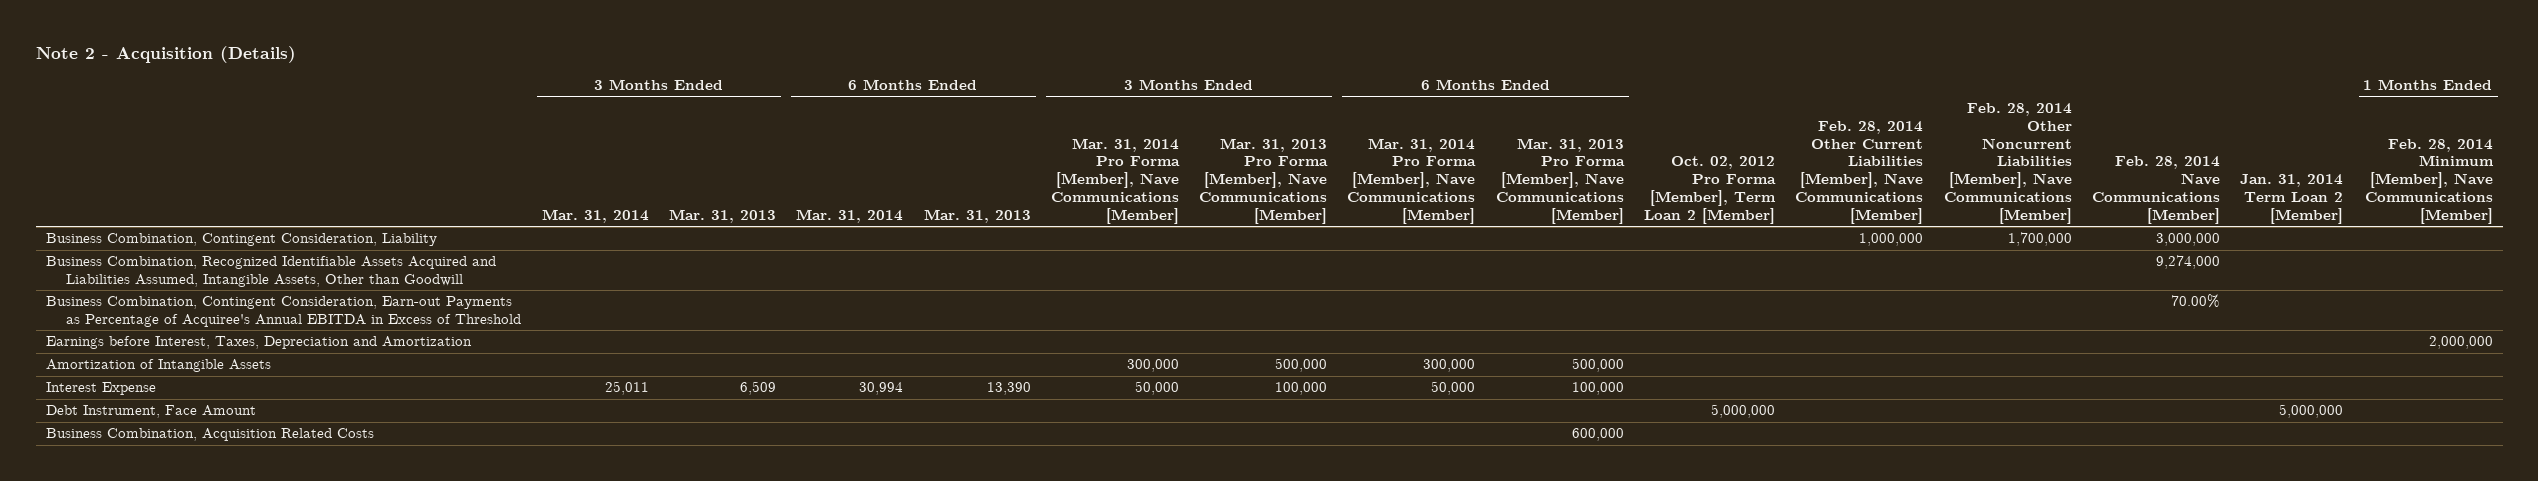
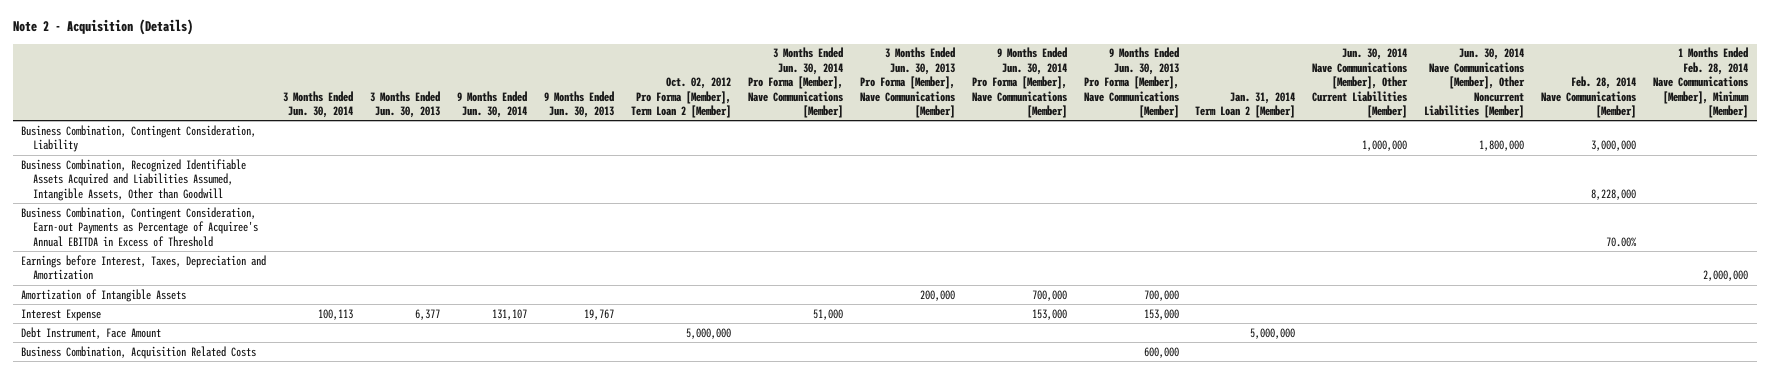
- | 3 Months Ended Mar. 31, 2014 | 3 Months Ended Mar. 31, 2013 | 6 Months Ended Mar. 31, 2014 | 6 Months Ended Mar. 31, 2013 | 3 Months Ended Mar. 31, 2014 Pro Forma [Member], Nave Communications [Member] | 3 Months Ended Mar. 31, 2013 Pro Forma [Member], Nave Communications [Member] | 6 Months Ended Mar. 31, 2014 Pro Forma [Member], Nave Communications [Member] | 6 Months Ended Mar. 31, 2013 Pro Forma [Member], Nave Communications [Member] | Oct. 02, 2012 Pro Forma [Member], Term Loan 2 [Member] | Feb. 28, 2014 Other Current Liabilities [Member], Nave Communications [Member] | Feb. 28, 2014 Other Noncurrent Liabilities [Member], Nave Communications [Member] | Feb. 28, 2014 Nave Communications [Member] | Jan. 31, 2014 Term Loan 2 [Member] | 1 Months Ended Feb. 28, 2014 Minimum [Member], Nave Communications [Member]
+ | 3 Months Ended Jun. 30, 2014 | 3 Months Ended Jun. 30, 2013 | 9 Months Ended Jun. 30, 2014 | 9 Months Ended Jun. 30, 2013 | Oct. 02, 2012 Pro Forma [Member], Term Loan 2 [Member] | 3 Months Ended Jun. 30, 2014 Pro Forma [Member], Nave Communications [Member] | 3 Months Ended Jun. 30, 2013 Pro Forma [Member], Nave Communications [Member] | 9 Months Ended Jun. 30, 2014 Pro Forma [Member], Nave Communications [Member] | 9 Months Ended Jun. 30, 2013 Pro Forma [Member], Nave Communications [Member] | Jan. 31, 2014 Term Loan 2 [Member] | Jun. 30, 2014 Nave Communications [Member], Other Current Liabilities [Member] | Jun. 30, 2014 Nave Communications [Member], Other Noncurrent Liabilities [Member] | Feb. 28, 2014 Nave Communications [Member] | 1 Months Ended Feb. 28, 2014 Nave Communications [Member], Minimum [Member]
- Business Combination, Recognized Identifiable Assets Acquired and Liabilities Assumed, Intangible Assets, Other than Goodwill | | | | | | | | | | | | 9,274,000 | |
+ Business Combination, Recognized Identifiable Assets Acquired and Liabilities Assumed, Intangible Assets, Other than Goodwill | | | | | | | | | | | | | 8,228,000 |

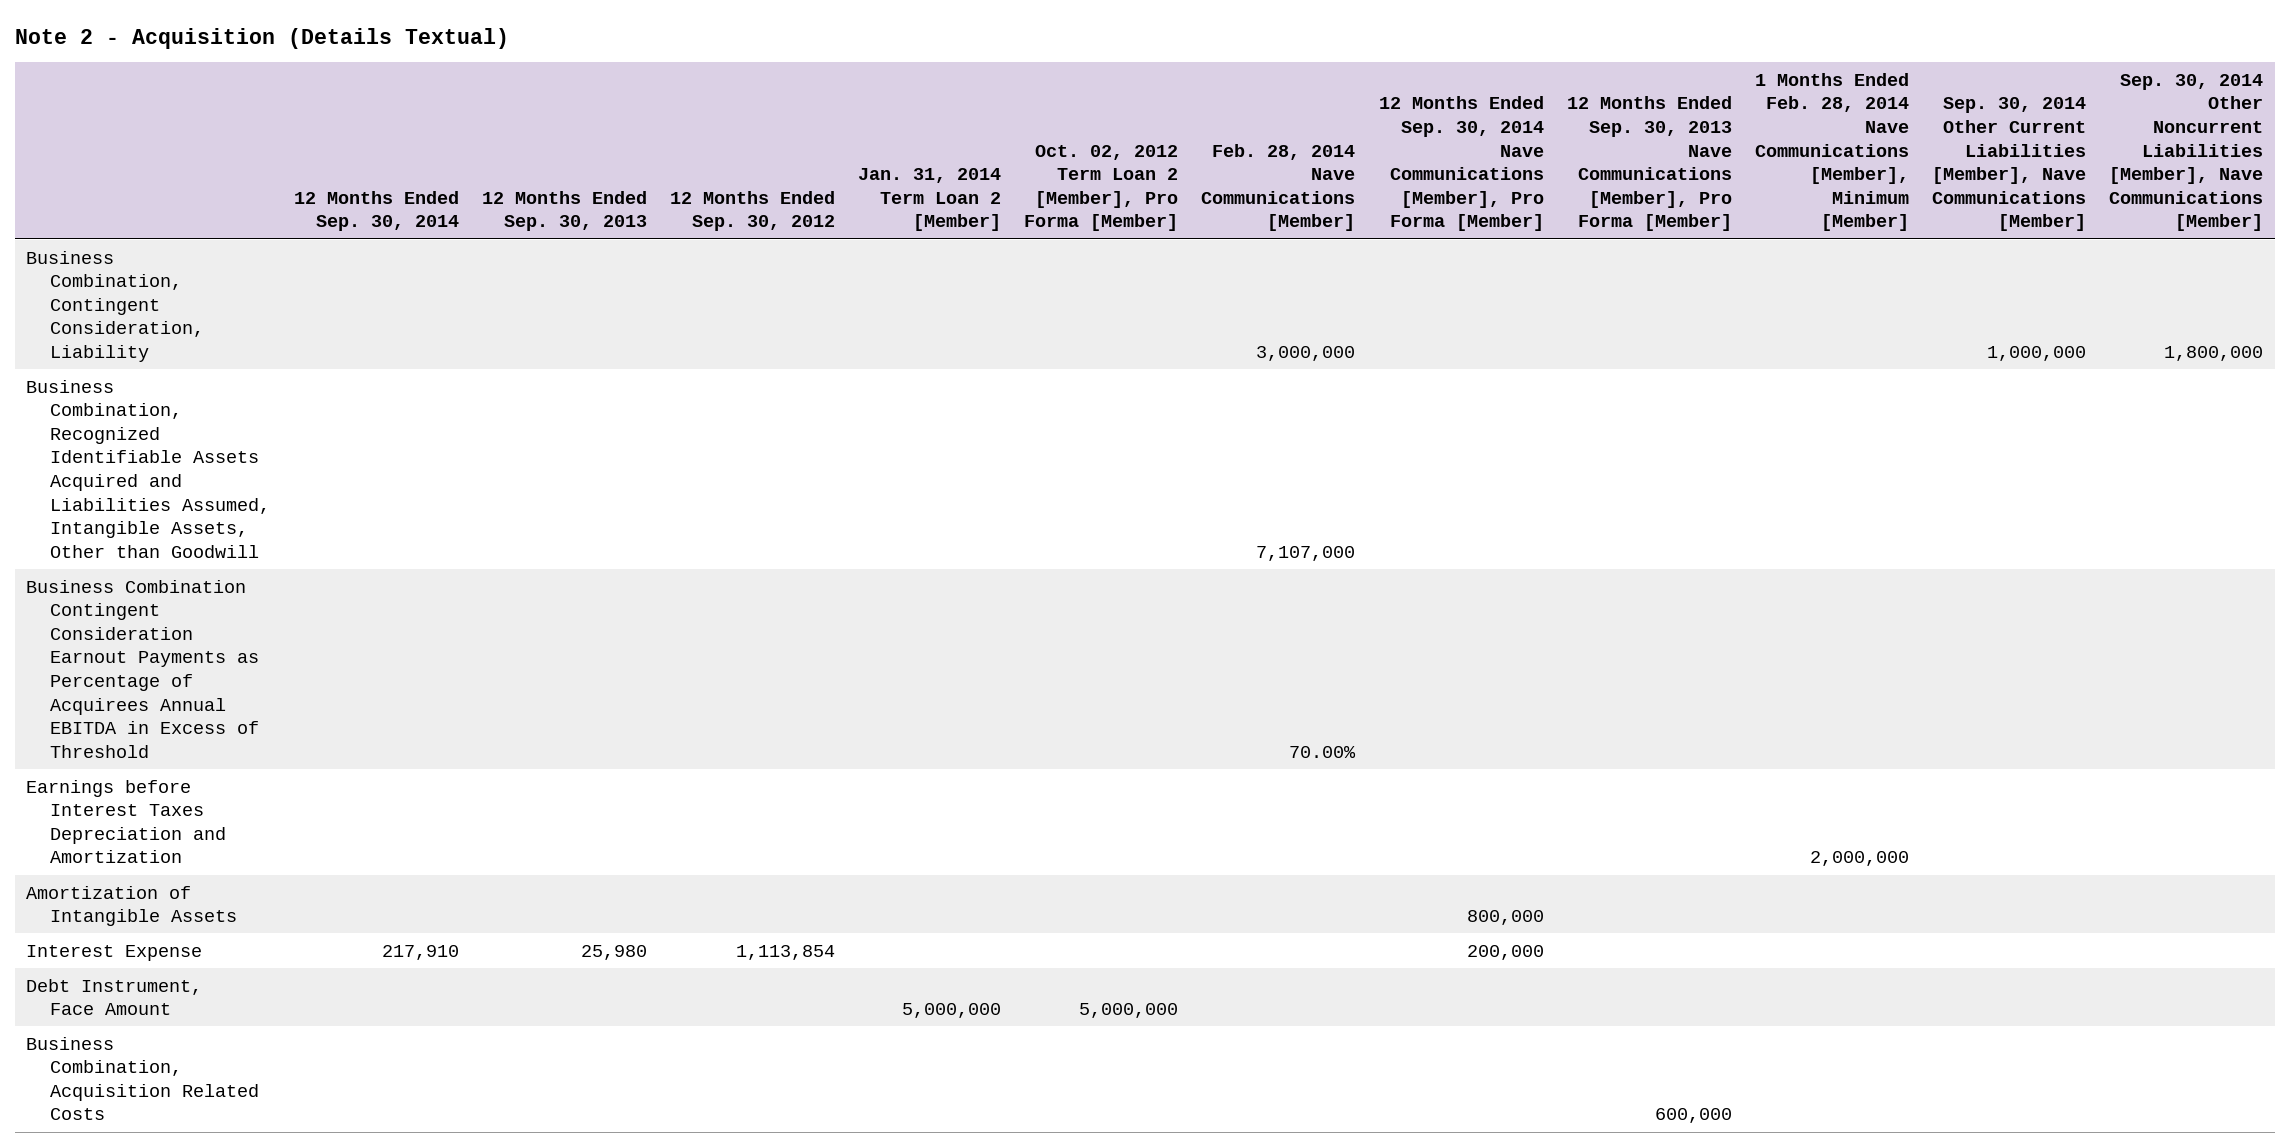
- Note 2 - Acquisition (Details)
+ Note 2 - Acquisition (Details Textual)
- | 3 Months Ended Jun. 30, 2014 | 3 Months Ended Jun. 30, 2013 | 9 Months Ended Jun. 30, 2014 | 9 Months Ended Jun. 30, 2013 | Oct. 02, 2012 Pro Forma [Member], Term Loan 2 [Member] | 3 Months Ended Jun. 30, 2014 Pro Forma [Member], Nave Communications [Member] | 3 Months Ended Jun. 30, 2013 Pro Forma [Member], Nave Communications [Member] | 9 Months Ended Jun. 30, 2014 Pro Forma [Member], Nave Communications [Member] | 9 Months Ended Jun. 30, 2013 Pro Forma [Member], Nave Communications [Member] | Jan. 31, 2014 Term Loan 2 [Member] | Jun. 30, 2014 Nave Communications [Member], Other Current Liabilities [Member] | Jun. 30, 2014 Nave Communications [Member], Other Noncurrent Liabilities [Member] | Feb. 28, 2014 Nave Communications [Member] | 1 Months Ended Feb. 28, 2014 Nave Communications [Member], Minimum [Member]
+ | 12 Months Ended Sep. 30, 2014 | 12 Months Ended Sep. 30, 2013 | 12 Months Ended Sep. 30, 2012 | Jan. 31, 2014 Term Loan 2 [Member] | Oct. 02, 2012 Term Loan 2 [Member], Pro Forma [Member] | Feb. 28, 2014 Nave Communications [Member] | 12 Months Ended Sep. 30, 2014 Nave Communications [Member], Pro Forma [Member] | 12 Months Ended Sep. 30, 2013 Nave Communications [Member], Pro Forma [Member] | 1 Months Ended Feb. 28, 2014 Nave Communications [Member], Minimum [Member] | Sep. 30, 2014 Other Current Liabilities [Member], Nave Communications [Member] | Sep. 30, 2014 Other Noncurrent Liabilities [Member], Nave Communications [Member]
- Business Combination, Recognized Identifiable Assets Acquired and Liabilities Assumed, Intangible Assets, Other than Goodwill | | | | | | | | | | | | | 8,228,000 |
- Business Combination, Contingent Consideration, Earn-out Payments as Percentage of Acquiree's Annual EBITDA in Excess of Threshold | | | | | | | | | | | | | 70.00% |
- Earnings before Interest, Taxes, Depreciation and Amortization | | | | | | | | | | | | | | 2,000,000
+ Business Combination, Recognized Identifiable Assets Acquired and Liabilities Assumed, Intangible Assets, Other than Goodwill | | | | | | 7,107,000 | | | | |
+ Business Combination Contingent Consideration Earnout Payments as Percentage of Acquirees Annual EBITDA in Excess of Threshold | | | | | | 70.00% | | | | |
+ Earnings before Interest Taxes Depreciation and Amortization | | | | | | | | | 2,000,000 | |

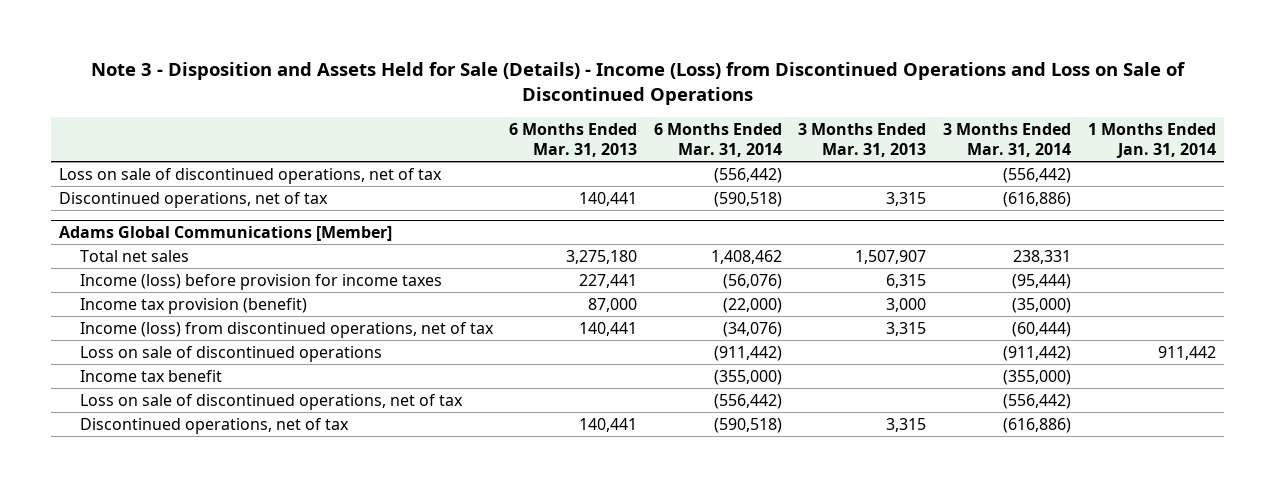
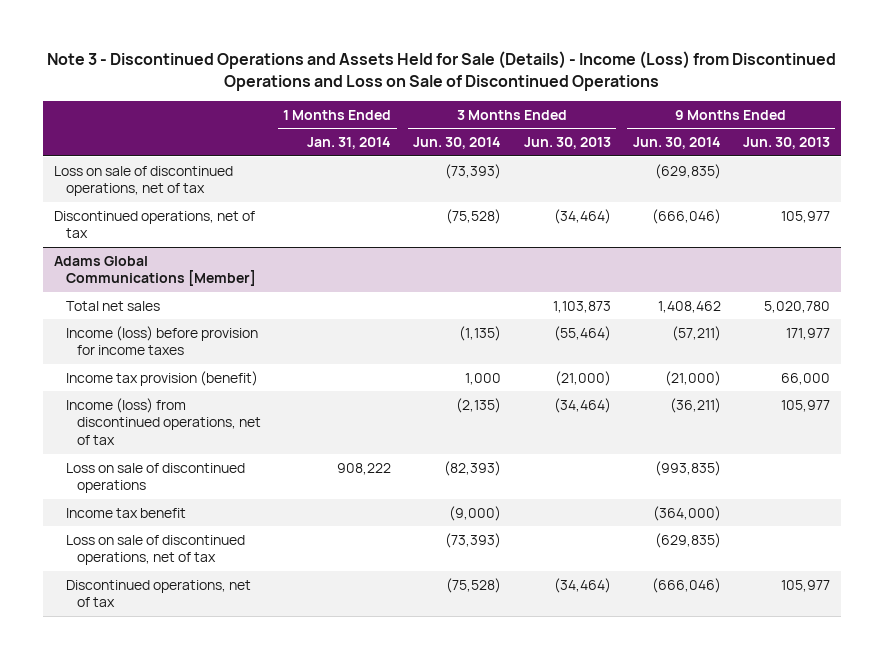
- Note 3 - Disposition and Assets Held for Sale (Details) - Income (Loss) from Discontinued Operations and Loss on Sale of Discontinued Operations
+ Note 3 - Discontinued Operations and Assets Held for Sale (Details) - Income (Loss) from Discontinued Operations and Loss on Sale of Discontinued Operations
- | 6 Months Ended Mar. 31, 2013 | 6 Months Ended Mar. 31, 2014 | 3 Months Ended Mar. 31, 2013 | 3 Months Ended Mar. 31, 2014 | 1 Months Ended Jan. 31, 2014
+ | 1 Months Ended Jan. 31, 2014 | 3 Months Ended Jun. 30, 2014 | 3 Months Ended Jun. 30, 2013 | 9 Months Ended Jun. 30, 2014 | 9 Months Ended Jun. 30, 2013
@ Adams Global Communications [Member]
- Loss on sale of discontinued operations | | (911,442) | | (911,442) | 911,442
+ Loss on sale of discontinued operations | 908,222 | (82,393) | | (993,835) |

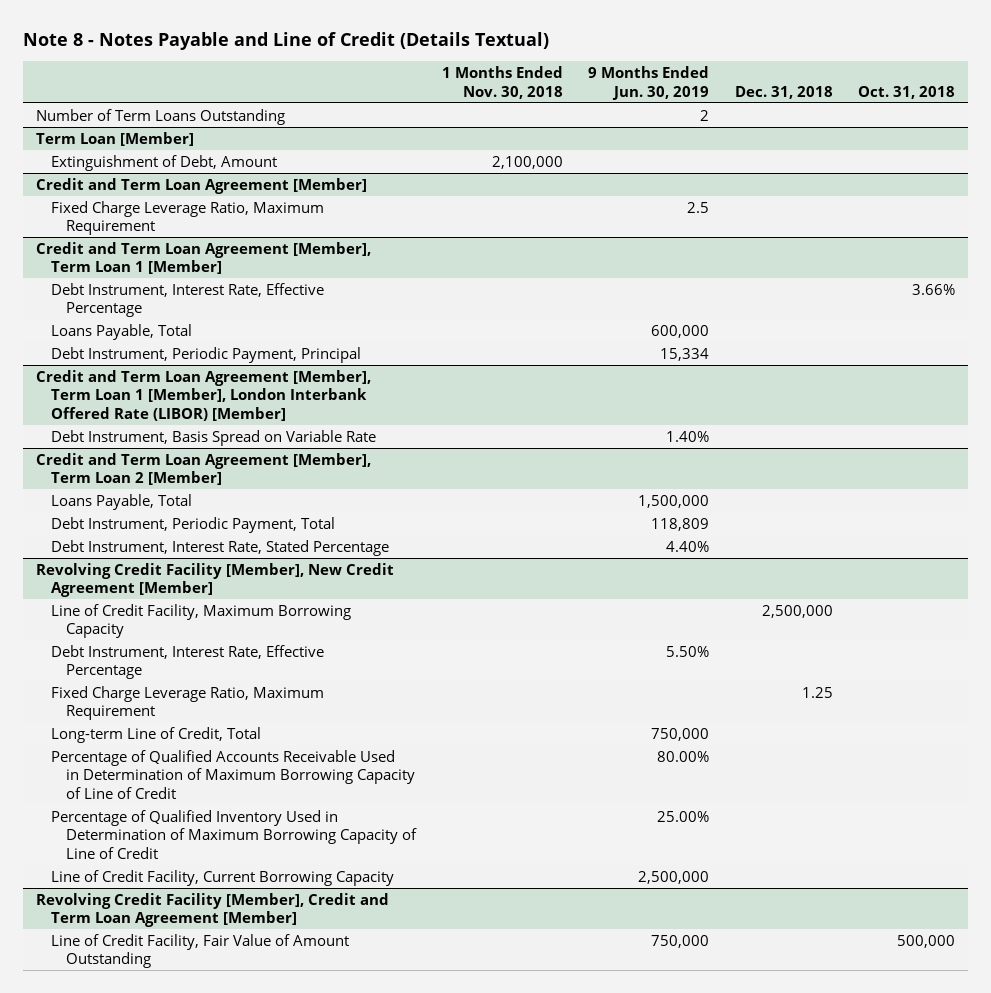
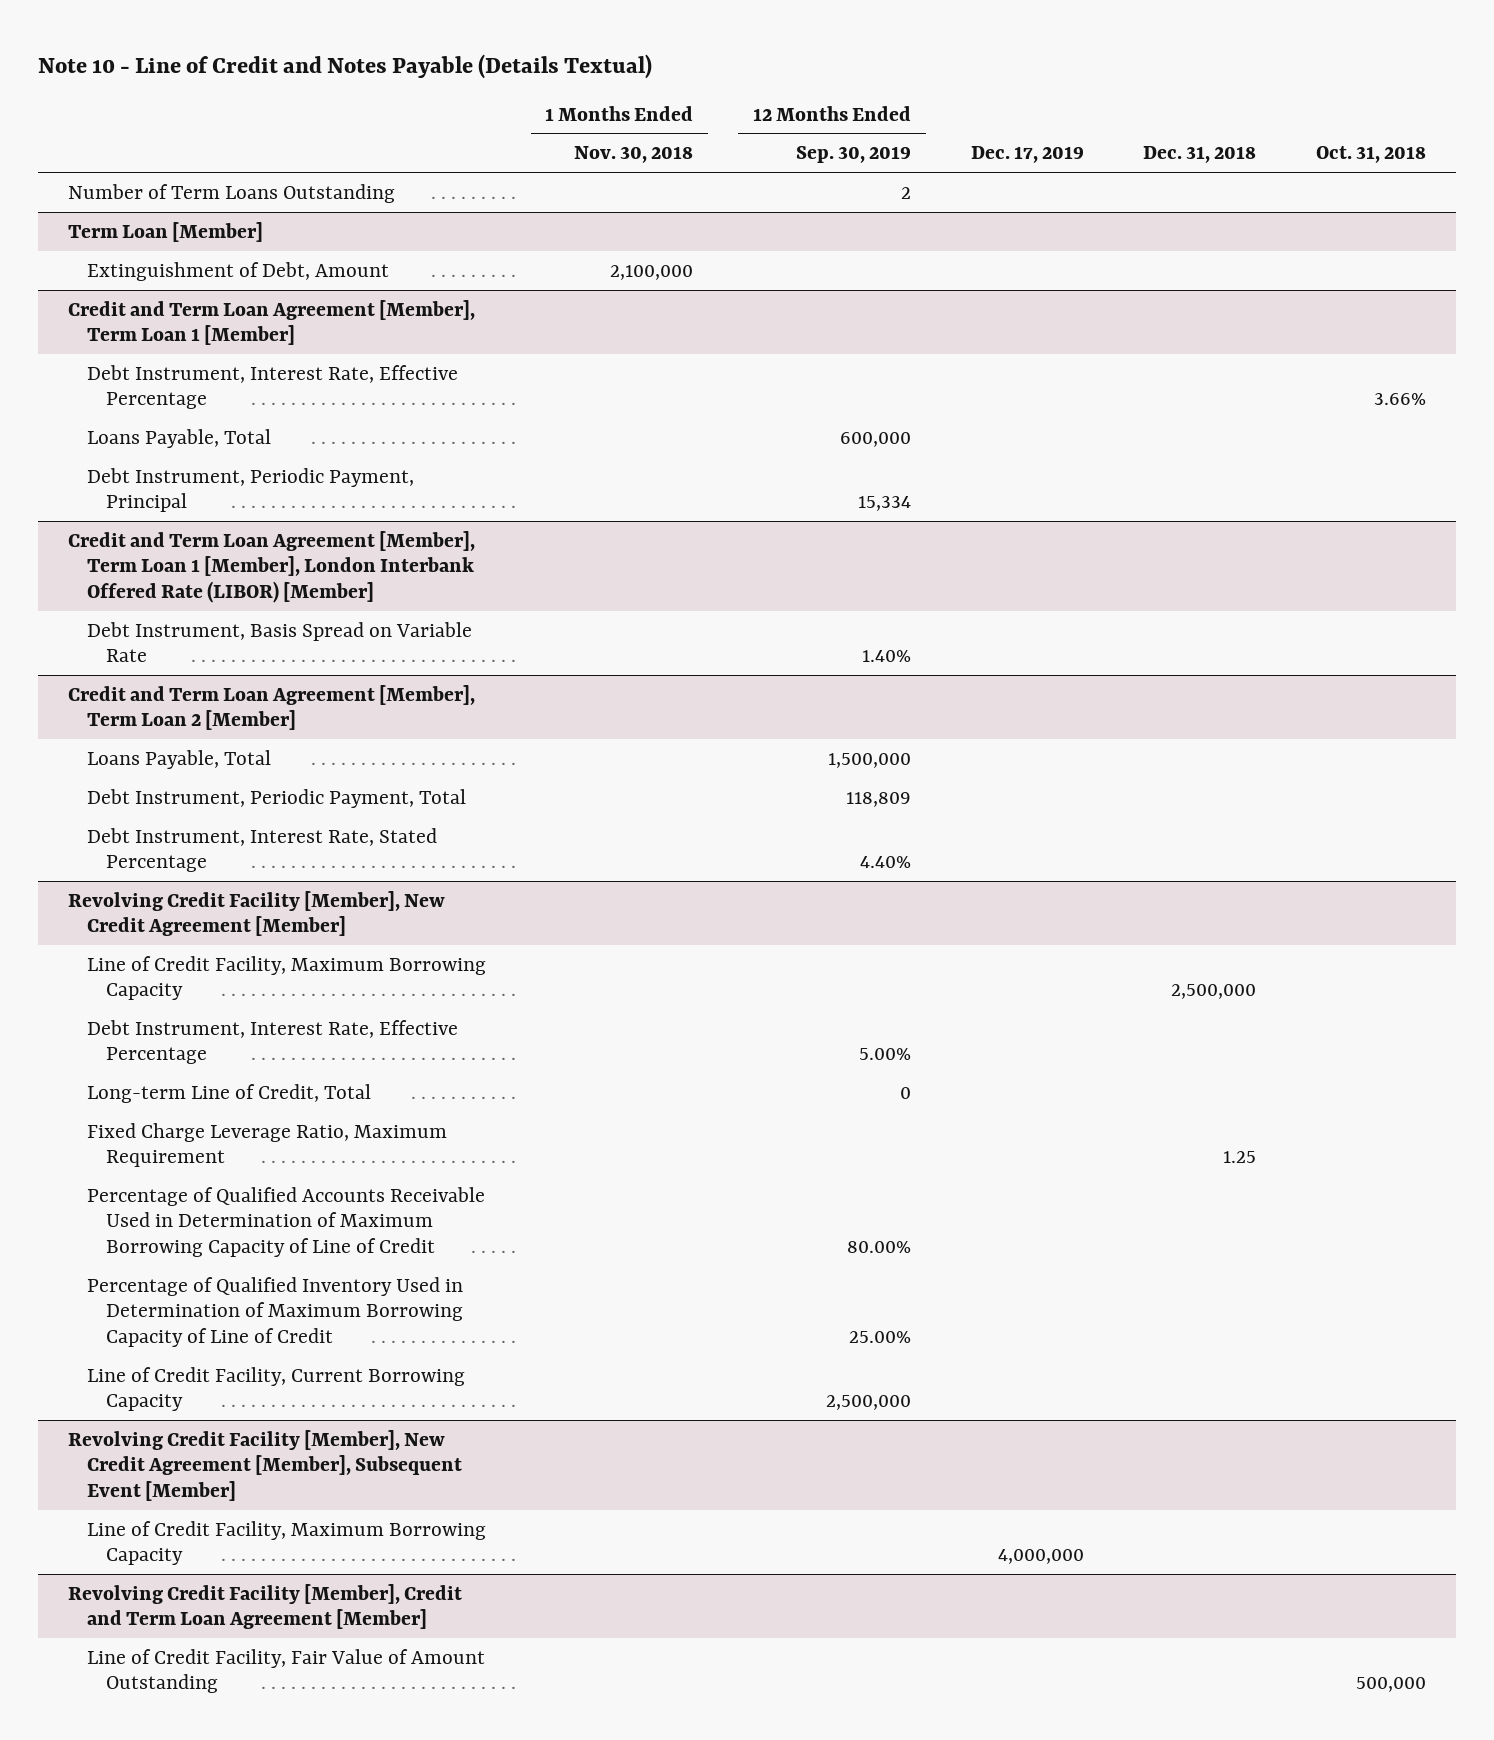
- Note 8 - Notes Payable and Line of Credit (Details Textual)
+ Note 10 - Line of Credit and Notes Payable (Details Textual)
- | 1 Months Ended Nov. 30, 2018 | 9 Months Ended Jun. 30, 2019 | Dec. 31, 2018 | Oct. 31, 2018
+ | 1 Months Ended Nov. 30, 2018 | 12 Months Ended Sep. 30, 2019 | Dec. 17, 2019 | Dec. 31, 2018 | Oct. 31, 2018
- Credit and Term Loan Agreement [Member]
- Fixed Charge Leverage Ratio, Maximum Requirement | | 2.5 | |
@ Revolving Credit Facility [Member], New Credit Agreement [Member]
moved down: Fixed Charge Leverage Ratio, Maximum Requirement | | | | 1.25 |
+ Revolving Credit Facility [Member], New Credit Agreement [Member], Subsequent Event [Member]
+ Line of Credit Facility, Maximum Borrowing Capacity | | | 4,000,000 | |

